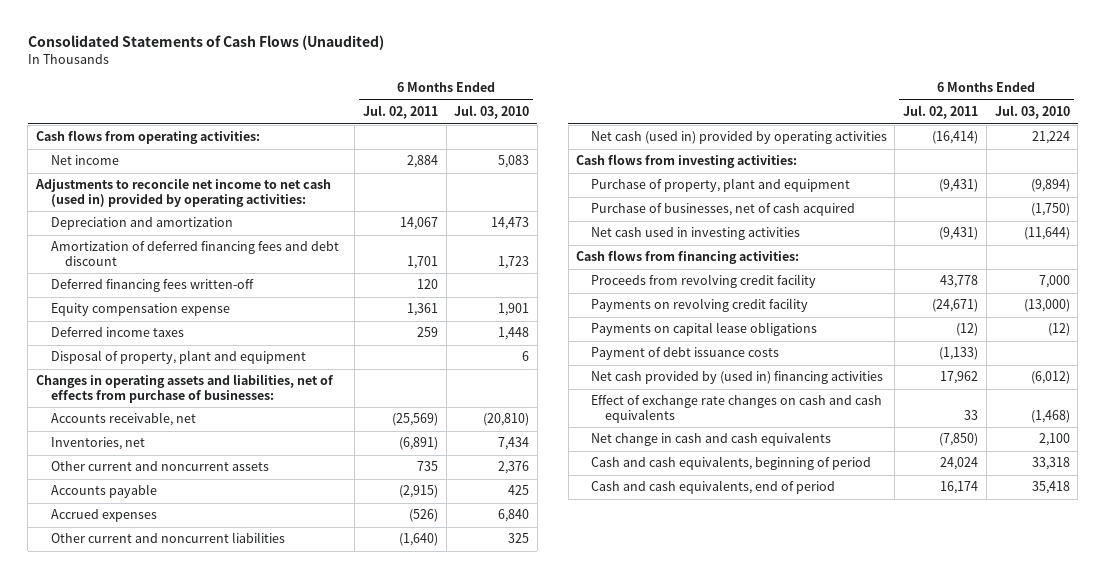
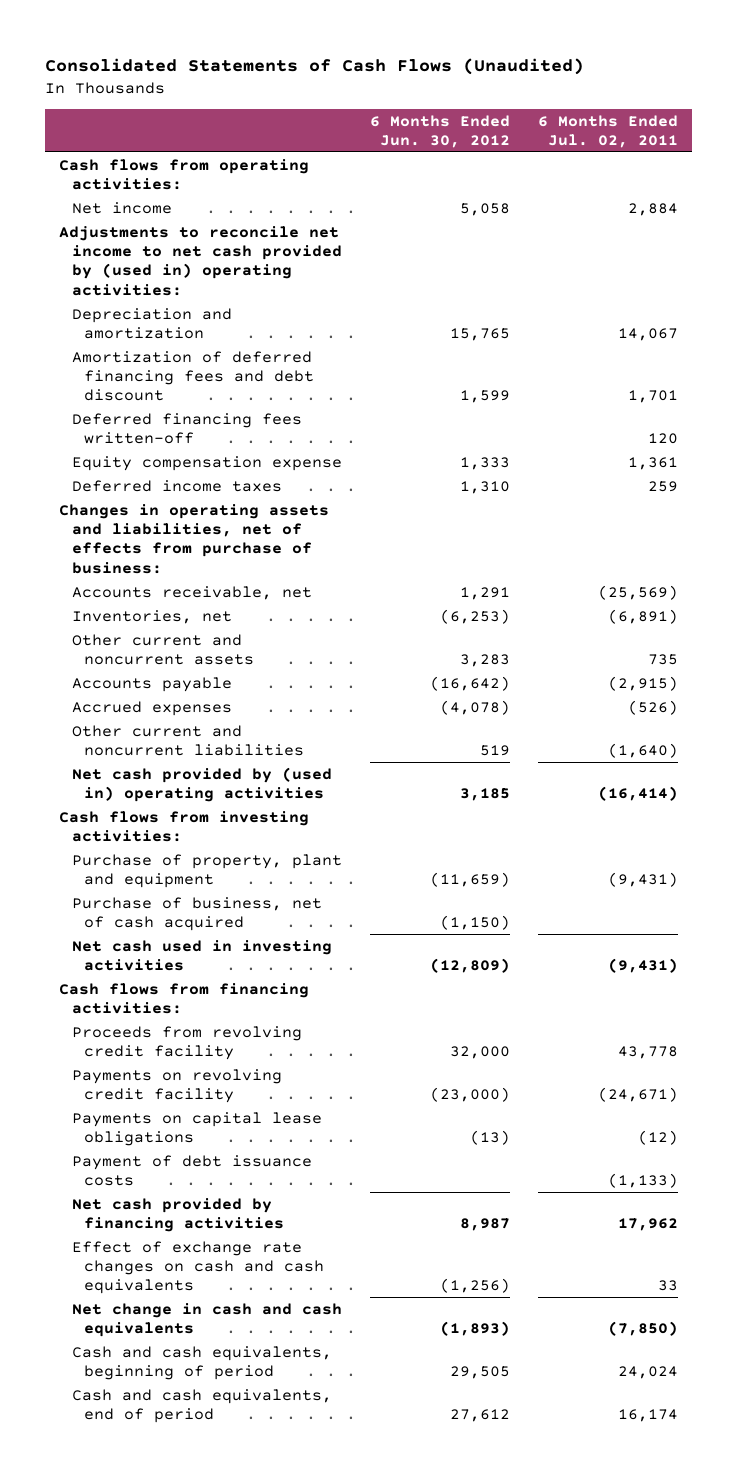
- | 6 Months Ended Jul. 02, 2011 | 6 Months Ended Jul. 03, 2010
+ | 6 Months Ended Jun. 30, 2012 | 6 Months Ended Jul. 02, 2011
- Adjustments to reconcile net income to net cash (used in) provided by operating activities:
+ Adjustments to reconcile net income to net cash provided by (used in) operating activities:
- Disposal of property, plant and equipment | | 6
- Changes in operating assets and liabilities, net of effects from purchase of businesses:
+ Changes in operating assets and liabilities, net of effects from purchase of business:
- Net cash (used in) provided by operating activities | (16,414) | 21,224
+ Net cash provided by (used in) operating activities | 3,185 | (16,414)
- Purchase of businesses, net of cash acquired | | (1,750)
+ Purchase of business, net of cash acquired | (1,150) |
- Net cash provided by (used in) financing activities | 17,962 | (6,012)
+ Net cash provided by financing activities | 8,987 | 17,962

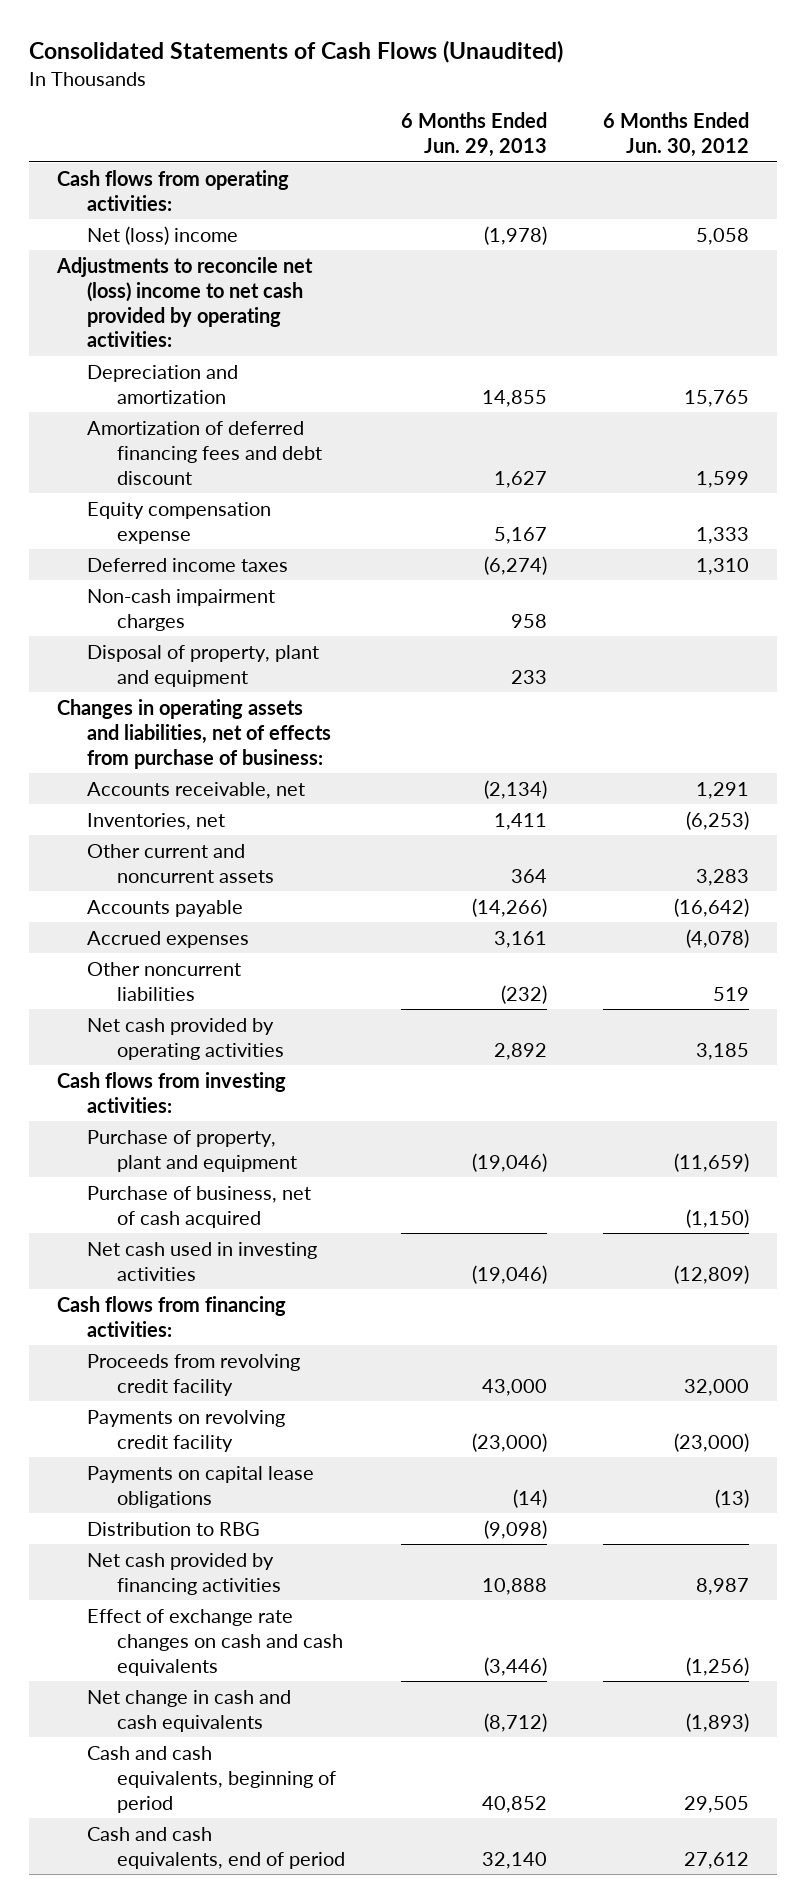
- | 6 Months Ended Jun. 30, 2012 | 6 Months Ended Jul. 02, 2011
+ | 6 Months Ended Jun. 29, 2013 | 6 Months Ended Jun. 30, 2012
- Net income | 5,058 | 2,884
- Adjustments to reconcile net income to net cash provided by (used in) operating activities:
+ Net (loss) income | (1,978) | 5,058
+ Adjustments to reconcile net (loss) income to net cash provided by operating activities:
- Deferred financing fees written-off | | 120
+ Non-cash impairment charges | 958 |
+ Disposal of property, plant and equipment | 233 |
- Other current and noncurrent liabilities | 519 | (1,640)
- Net cash provided by (used in) operating activities | 3,185 | (16,414)
+ Other noncurrent liabilities | (232) | 519
+ Net cash provided by operating activities | 2,892 | 3,185
- Payment of debt issuance costs | | (1,133)
+ Distribution to RBG | (9,098) |

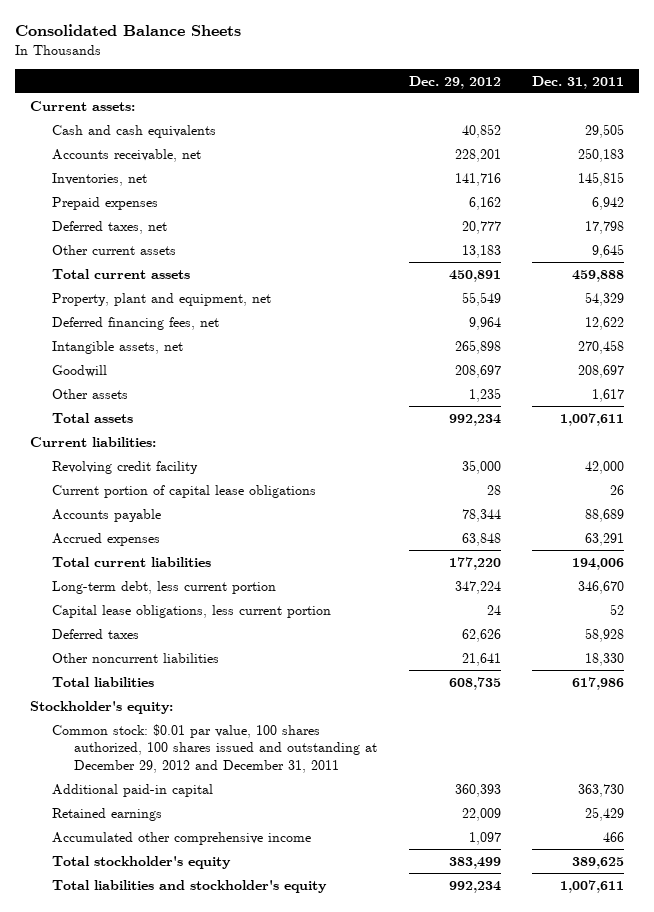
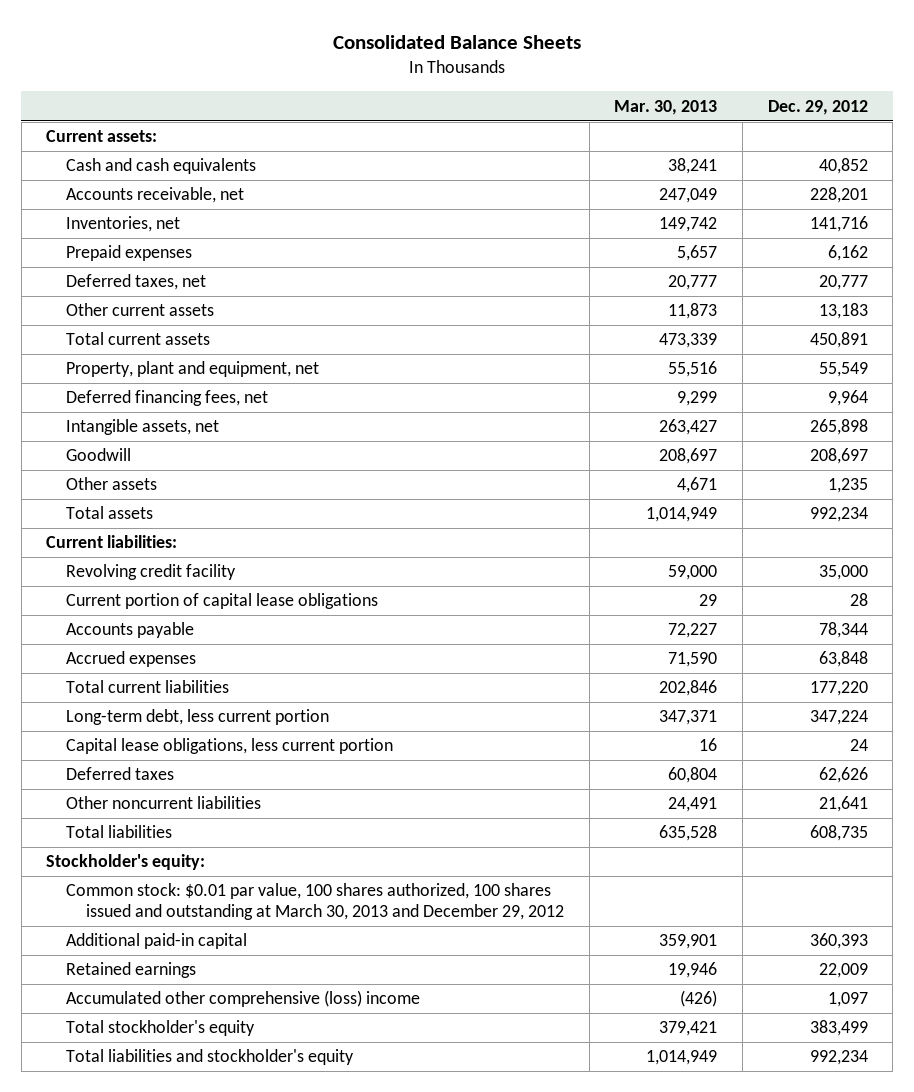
- | Dec. 29, 2012 | Dec. 31, 2011
+ | Mar. 30, 2013 | Dec. 29, 2012
- Common stock: $0.01 par value, 100 shares authorized, 100 shares issued and outstanding at December 29, 2012 and December 31, 2011
+ Common stock: $0.01 par value, 100 shares authorized, 100 shares issued and outstanding at March 30, 2013 and December 29, 2012
- Accumulated other comprehensive income | 1,097 | 466
+ Accumulated other comprehensive (loss) income | (426) | 1,097

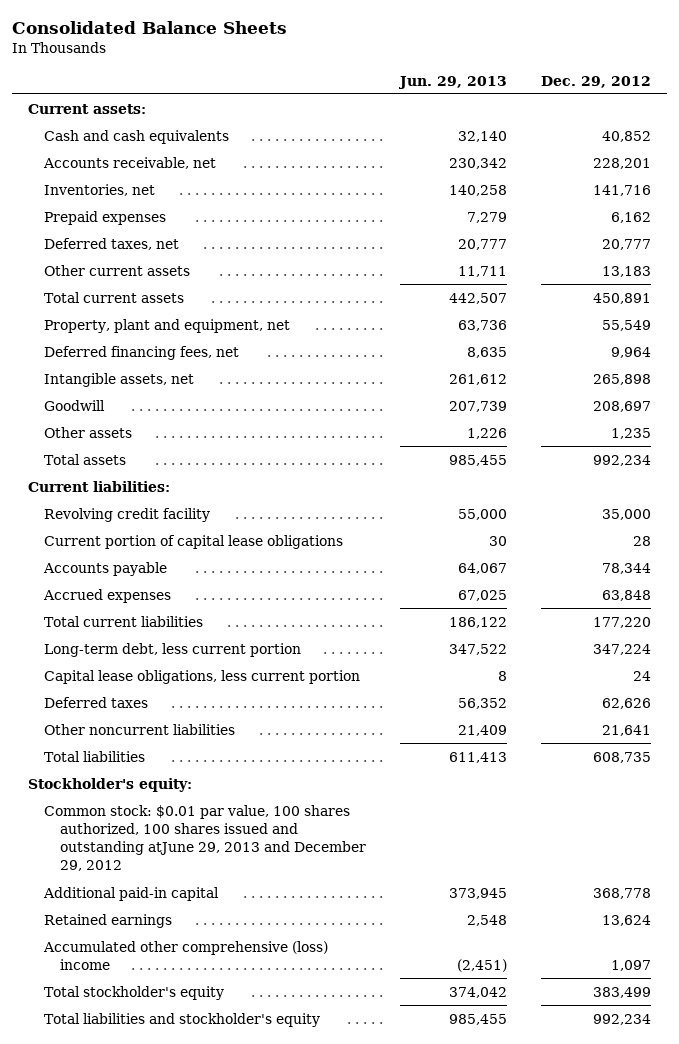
- | Mar. 30, 2013 | Dec. 29, 2012
+ | Jun. 29, 2013 | Dec. 29, 2012
- Common stock: $0.01 par value, 100 shares authorized, 100 shares issued and outstanding at March 30, 2013 and December 29, 2012
- Additional paid-in capital | 359,901 | 360,393
- Retained earnings | 19,946 | 22,009
+ Common stock: $0.01 par value, 100 shares authorized, 100 shares issued and outstanding atJune 29, 2013 and December 29, 2012
+ Additional paid-in capital | 373,945 | 368,778
+ Retained earnings | 2,548 | 13,624

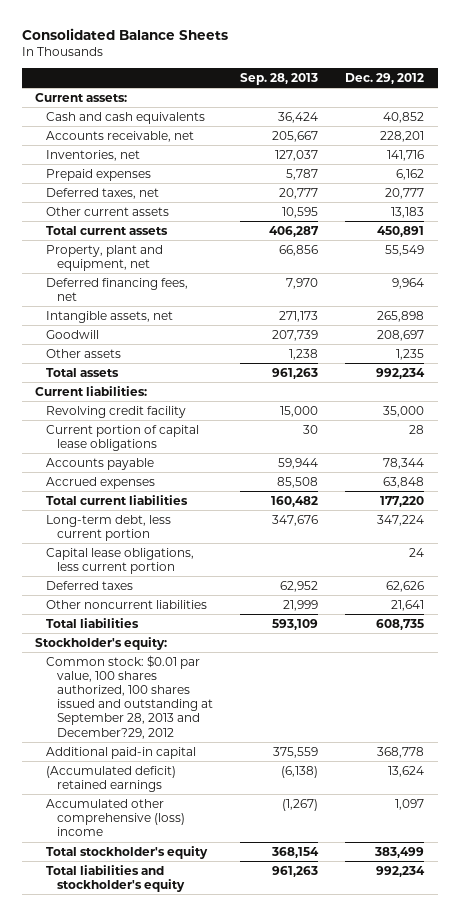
- | Jun. 29, 2013 | Dec. 29, 2012
+ | Sep. 28, 2013 | Dec. 29, 2012
- Common stock: $0.01 par value, 100 shares authorized, 100 shares issued and outstanding atJune 29, 2013 and December 29, 2012
+ Common stock: $0.01 par value, 100 shares authorized, 100 shares issued and outstanding at September 28, 2013 and December?29, 2012
- Retained earnings | 2,548 | 13,624
+ (Accumulated deficit) retained earnings | (6,138) | 13,624

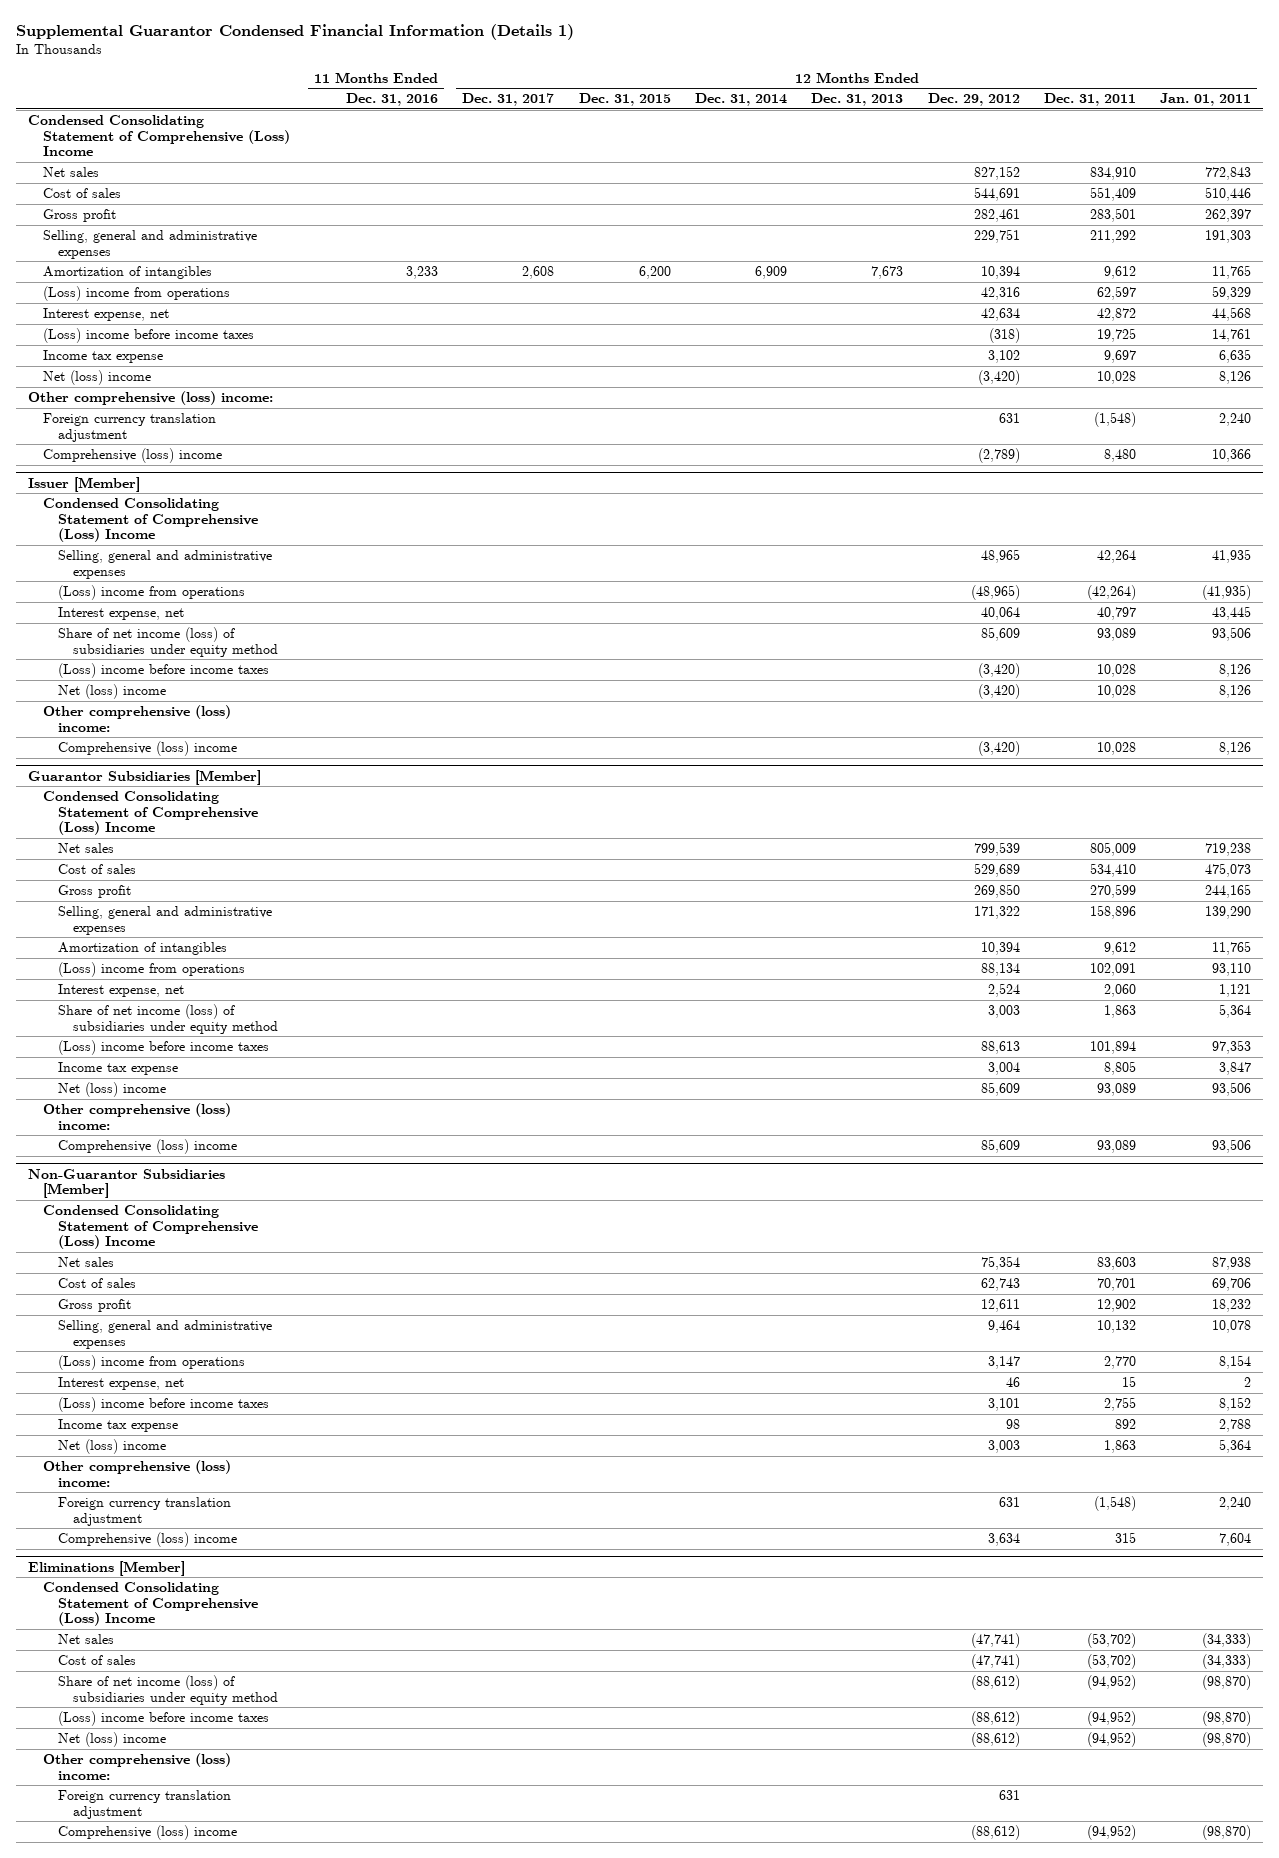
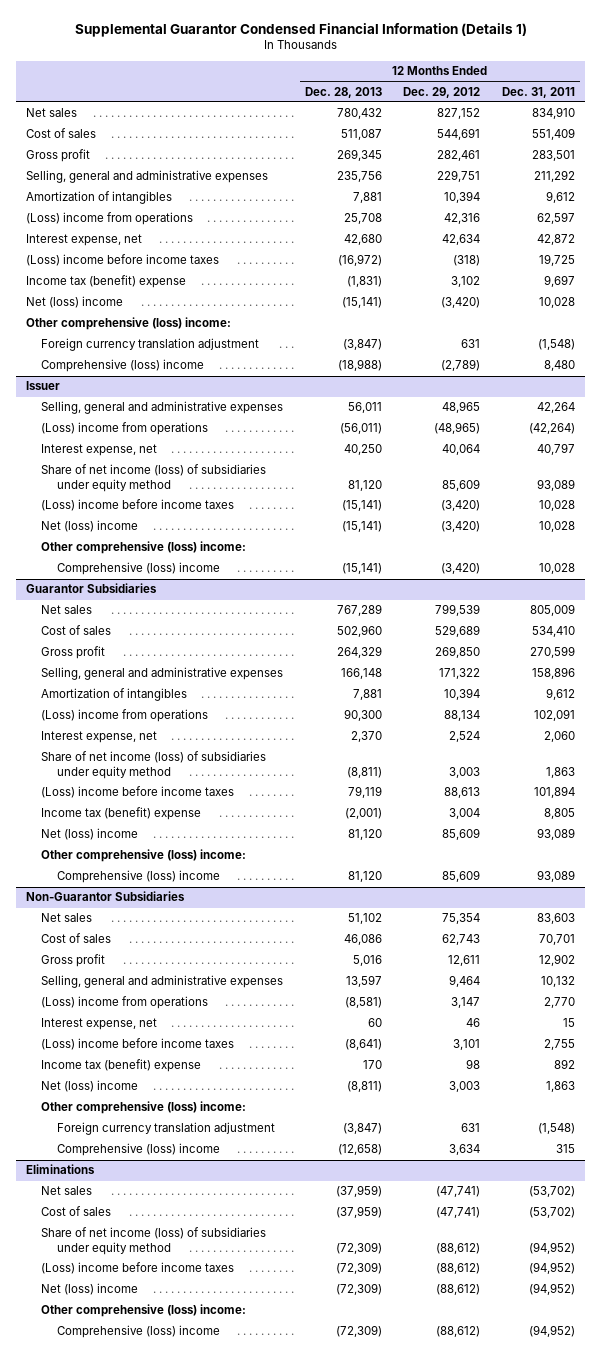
- | 11 Months Ended Dec. 31, 2016 | 12 Months Ended Dec. 31, 2017 | 12 Months Ended Dec. 31, 2015 | 12 Months Ended Dec. 31, 2014 | 12 Months Ended Dec. 31, 2013 | 12 Months Ended Dec. 29, 2012 | 12 Months Ended Dec. 31, 2011 | 12 Months Ended Jan. 01, 2011
+ | 12 Months Ended Dec. 28, 2013 | 12 Months Ended Dec. 29, 2012 | 12 Months Ended Dec. 31, 2011
- Condensed Consolidating Statement of Comprehensive (Loss) Income
- Income tax expense | | | | | | 3,102 | 9,697 | 6,635
+ Income tax (benefit) expense | (1,831) | 3,102 | 9,697
- Issuer [Member]
- Condensed Consolidating Statement of Comprehensive (Loss) Income
+ Issuer
- Guarantor Subsidiaries [Member]
- Condensed Consolidating Statement of Comprehensive (Loss) Income
+ Guarantor Subsidiaries
- Income tax expense | | | | | | 3,004 | 8,805 | 3,847
+ Income tax (benefit) expense | (2,001) | 3,004 | 8,805
- Non-Guarantor Subsidiaries [Member]
- Condensed Consolidating Statement of Comprehensive (Loss) Income
+ Non-Guarantor Subsidiaries
- Income tax expense | | | | | | 98 | 892 | 2,788
+ Income tax (benefit) expense | 170 | 98 | 892
- Eliminations [Member]
- Condensed Consolidating Statement of Comprehensive (Loss) Income
+ Eliminations
- Foreign currency translation adjustment | | | | | | 631 | |

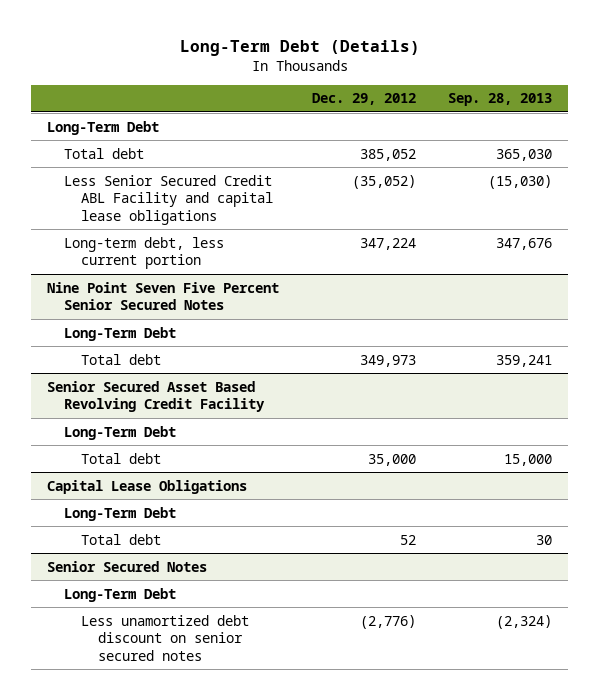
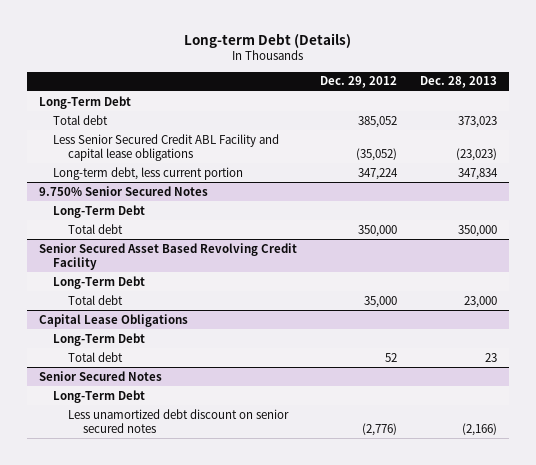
- Long-Term Debt (Details)
+ Long-term Debt (Details)
- | Dec. 29, 2012 | Sep. 28, 2013
+ | Dec. 29, 2012 | Dec. 28, 2013
- Nine Point Seven Five Percent Senior Secured Notes
+ 9.750% Senior Secured Notes
- Total debt | 349,973 | 359,241
+ Total debt | 350,000 | 350,000

